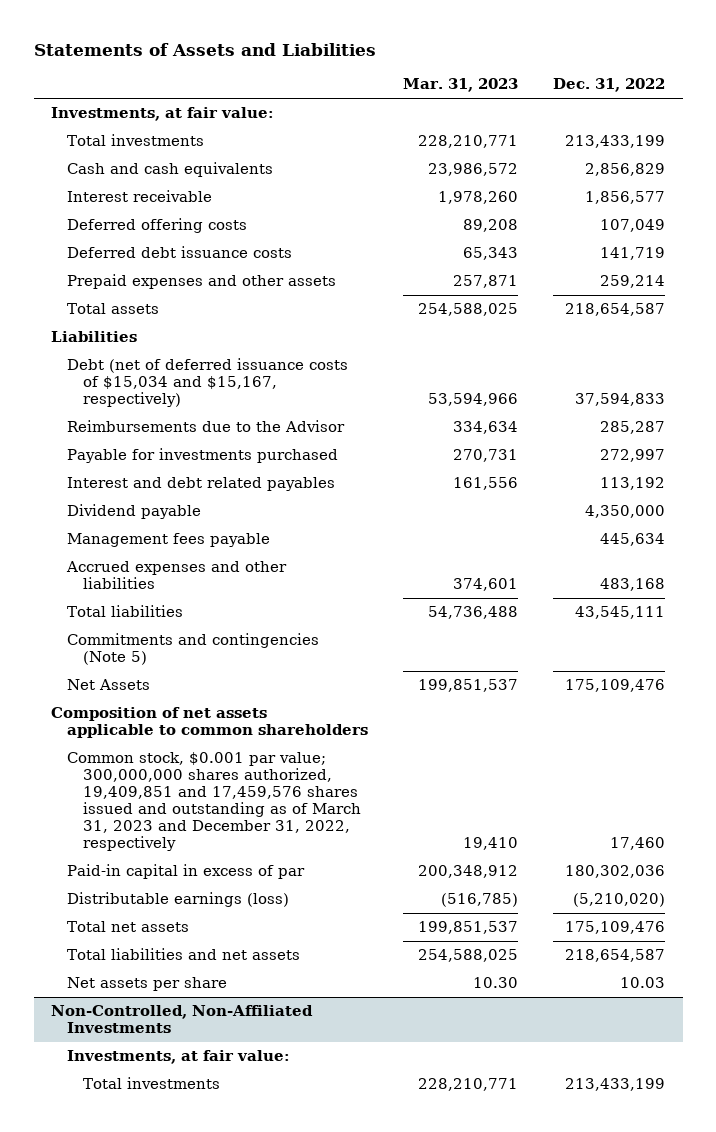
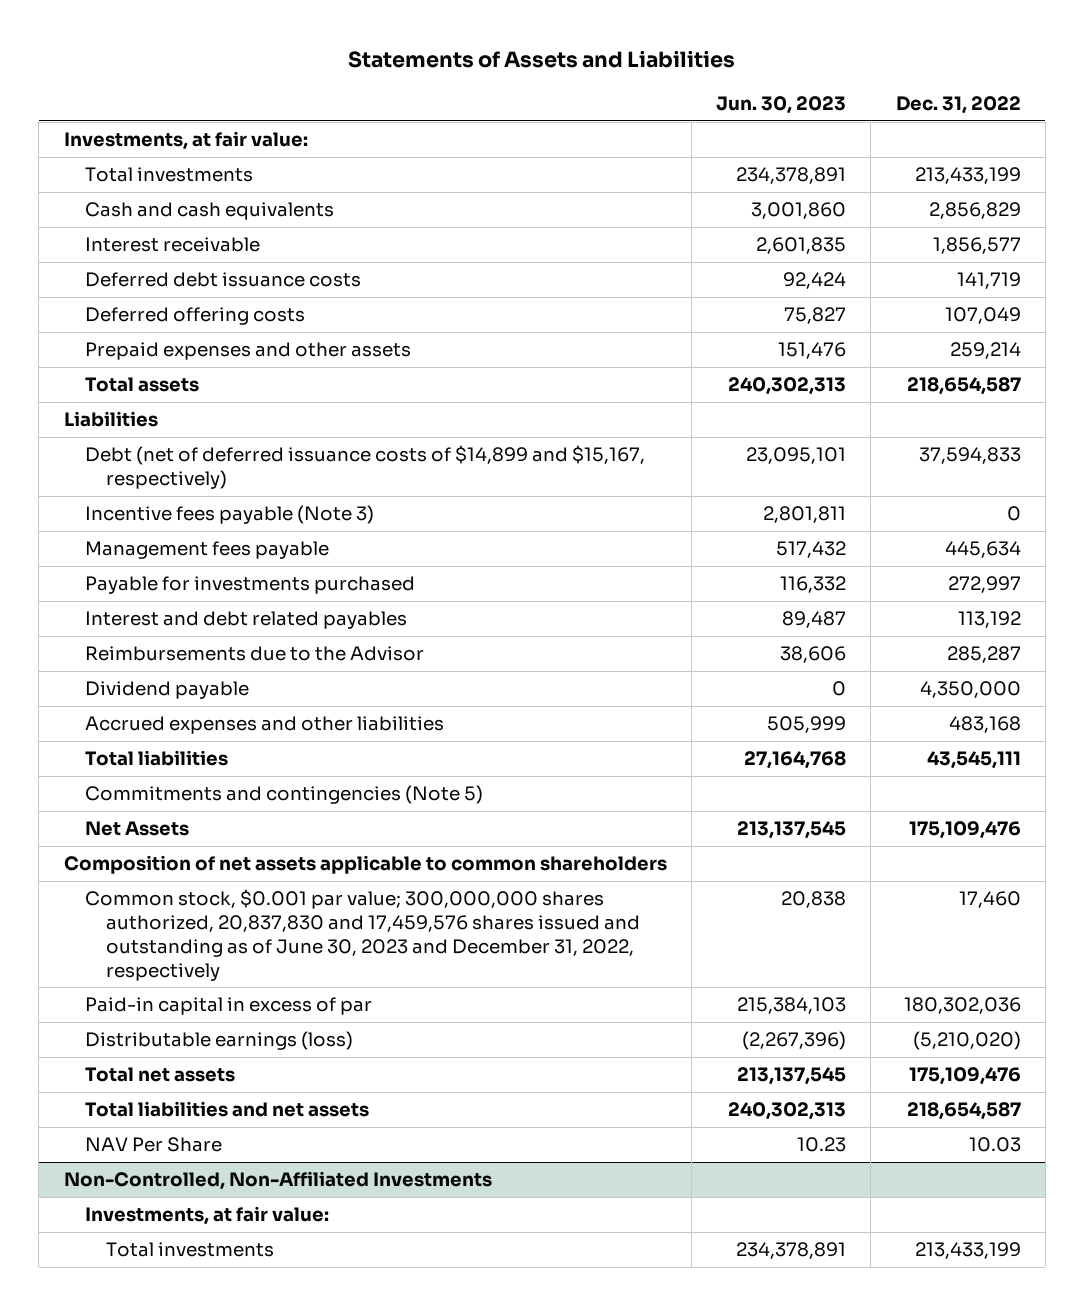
- | Mar. 31, 2023 | Dec. 31, 2022
+ | Jun. 30, 2023 | Dec. 31, 2022
moved down: Deferred offering costs | 75,827 | 107,049
- Debt (net of deferred issuance costs of $15,034 and $15,167, respectively) | 53,594,966 | 37,594,833
+ Debt (net of deferred issuance costs of $14,899 and $15,167, respectively) | 23,095,101 | 37,594,833
+ Incentive fees payable (Note 3) | 2,801,811 | 0
moved up: Management fees payable | 517,432 | 445,634
moved down: Reimbursements due to the Advisor | 38,606 | 285,287
- Common stock, $0.001 par value; 300,000,000 shares authorized, 19,409,851 and 17,459,576 shares issued and outstanding as of March 31, 2023 and December 31, 2022, respectively | 19,410 | 17,460
+ Common stock, $0.001 par value; 300,000,000 shares authorized, 20,837,830 and 17,459,576 shares issued and outstanding as of June 30, 2023 and December 31, 2022, respectively | 20,838 | 17,460
- Net assets per share | 10.30 | 10.03
+ NAV Per Share | 10.23 | 10.03

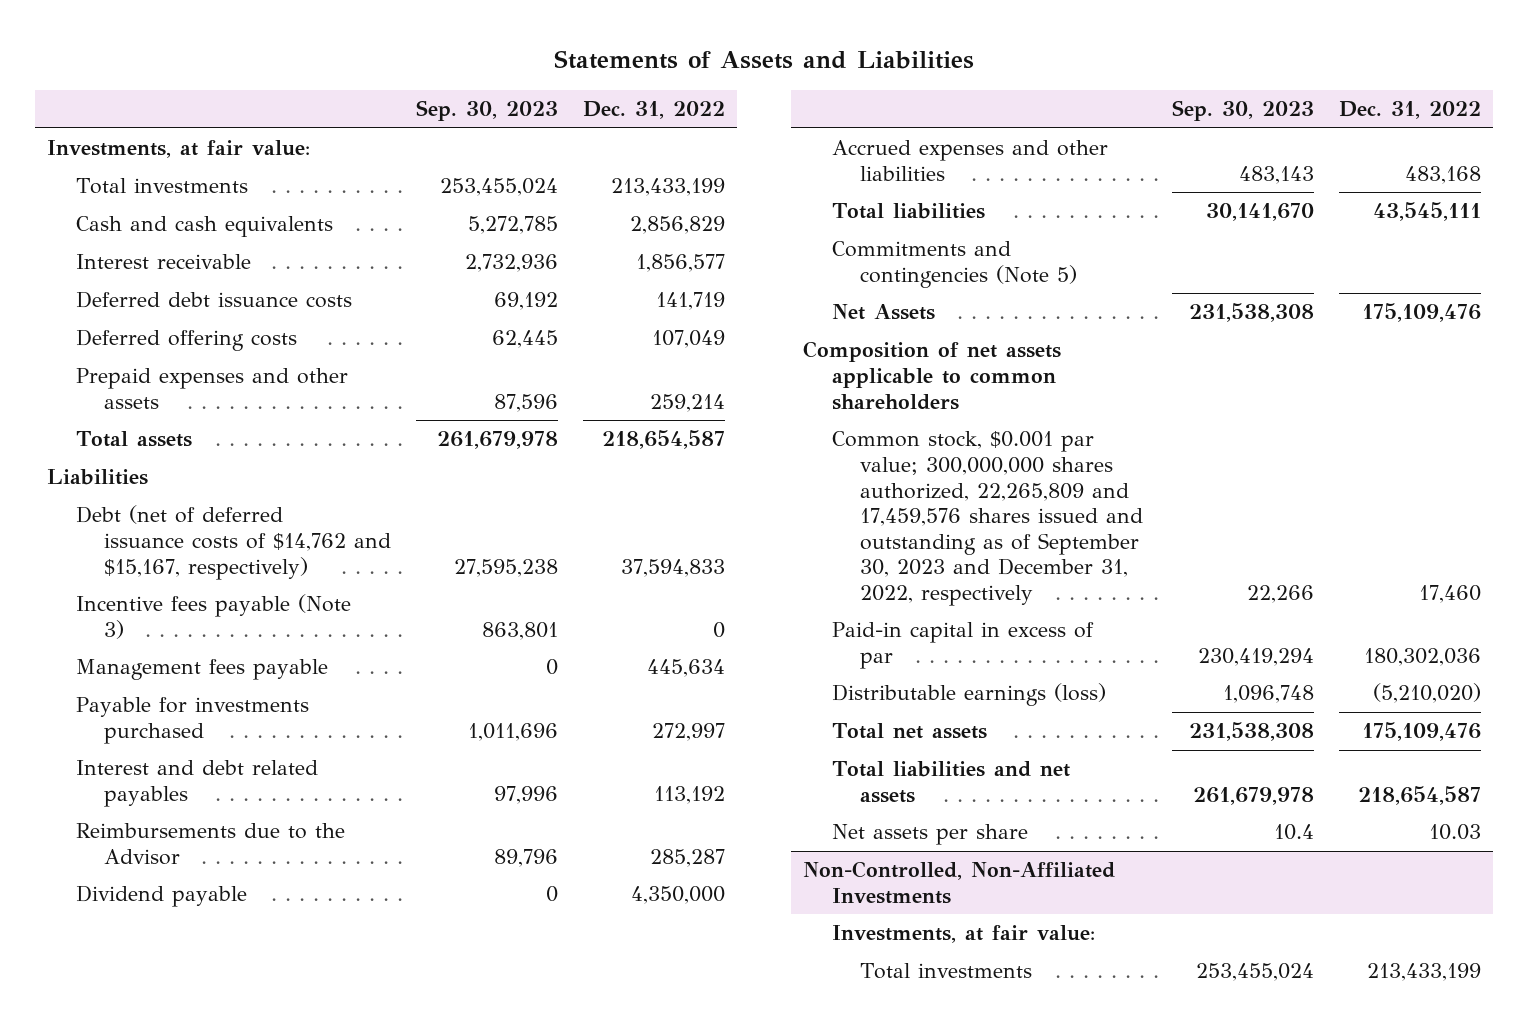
- | Jun. 30, 2023 | Dec. 31, 2022
+ | Sep. 30, 2023 | Dec. 31, 2022
- Debt (net of deferred issuance costs of $14,899 and $15,167, respectively) | 23,095,101 | 37,594,833
+ Debt (net of deferred issuance costs of $14,762 and $15,167, respectively) | 27,595,238 | 37,594,833
- Common stock, $0.001 par value; 300,000,000 shares authorized, 20,837,830 and 17,459,576 shares issued and outstanding as of June 30, 2023 and December 31, 2022, respectively | 20,838 | 17,460
+ Common stock, $0.001 par value; 300,000,000 shares authorized, 22,265,809 and 17,459,576 shares issued and outstanding as of September 30, 2023 and December 31, 2022, respectively | 22,266 | 17,460
- NAV Per Share | 10.23 | 10.03
+ Net assets per share | 10.4 | 10.03

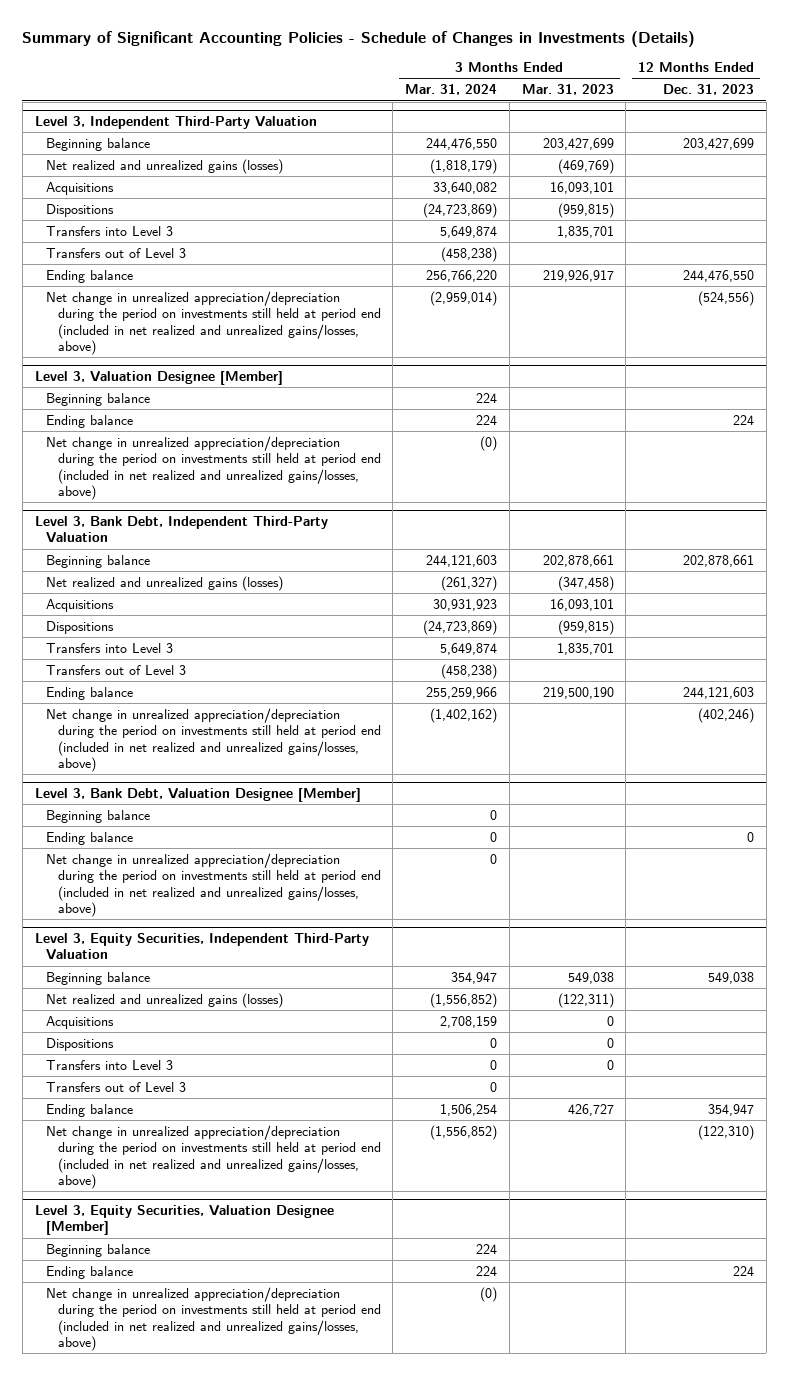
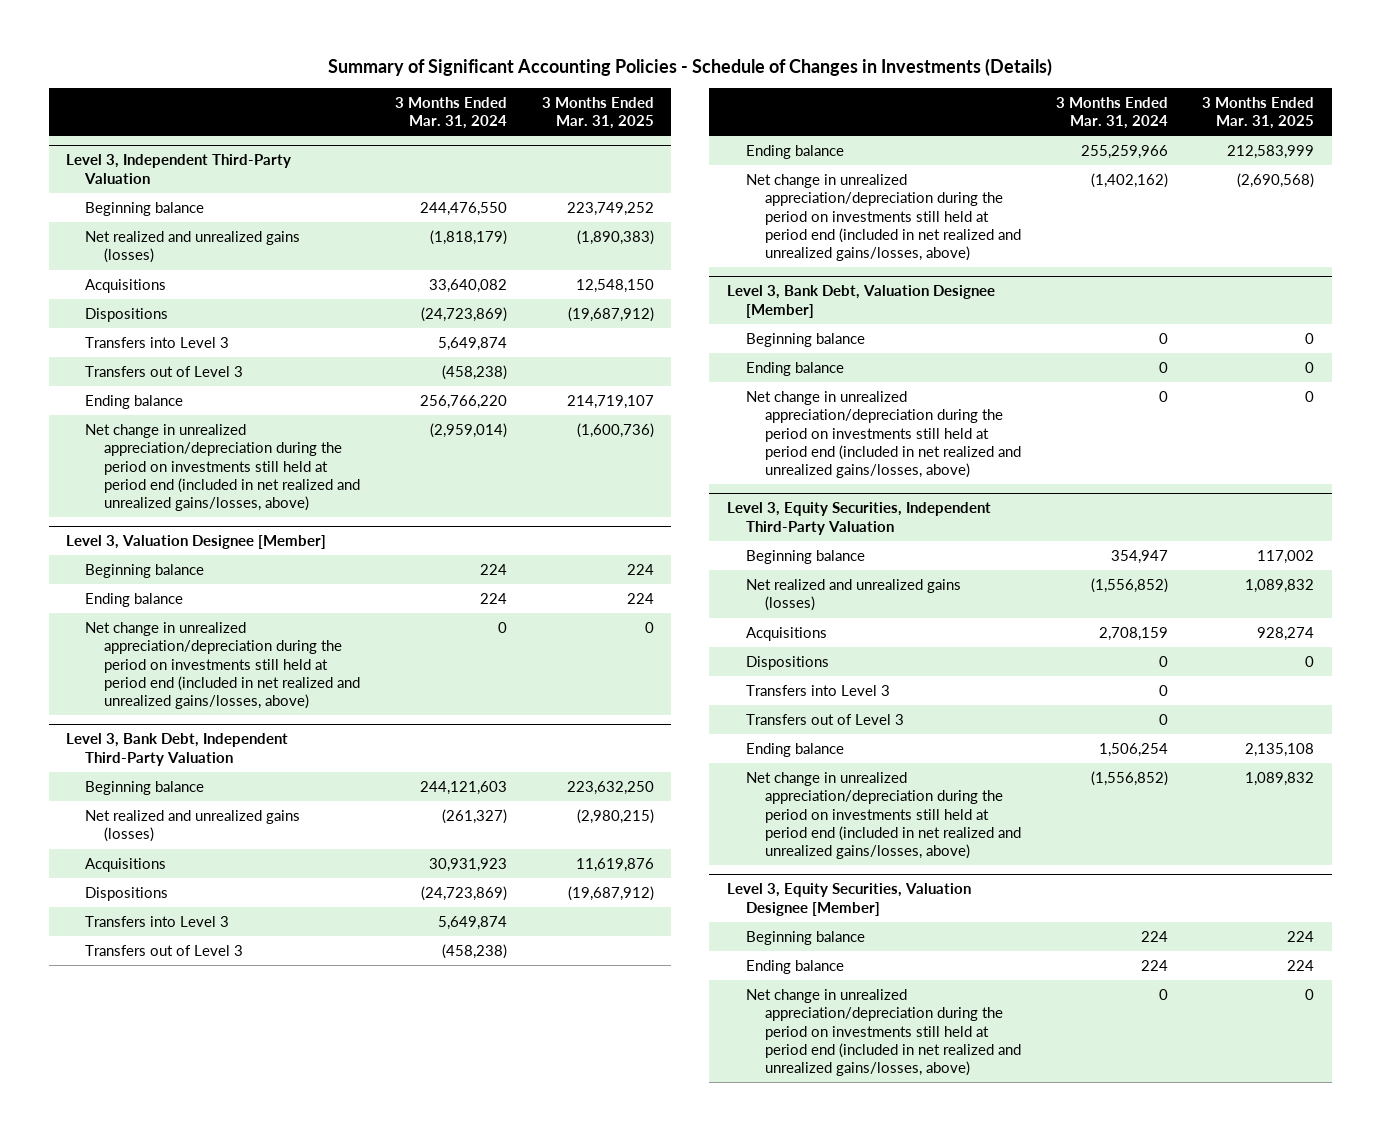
- | 3 Months Ended Mar. 31, 2024 | 3 Months Ended Mar. 31, 2023 | 12 Months Ended Dec. 31, 2023
+ | 3 Months Ended Mar. 31, 2024 | 3 Months Ended Mar. 31, 2025
@ Level 3, Valuation Designee [Member]
- Net change in unrealized appreciation/depreciation during the period on investments still held at period end (included in net realized and unrealized gains/losses, above) | (0) | |
+ Net change in unrealized appreciation/depreciation during the period on investments still held at period end (included in net realized and unrealized gains/losses, above) | 0 | 0
@ Level 3, Equity Securities, Valuation Designee [Member]
- Net change in unrealized appreciation/depreciation during the period on investments still held at period end (included in net realized and unrealized gains/losses, above) | (0) | |
+ Net change in unrealized appreciation/depreciation during the period on investments still held at period end (included in net realized and unrealized gains/losses, above) | 0 | 0

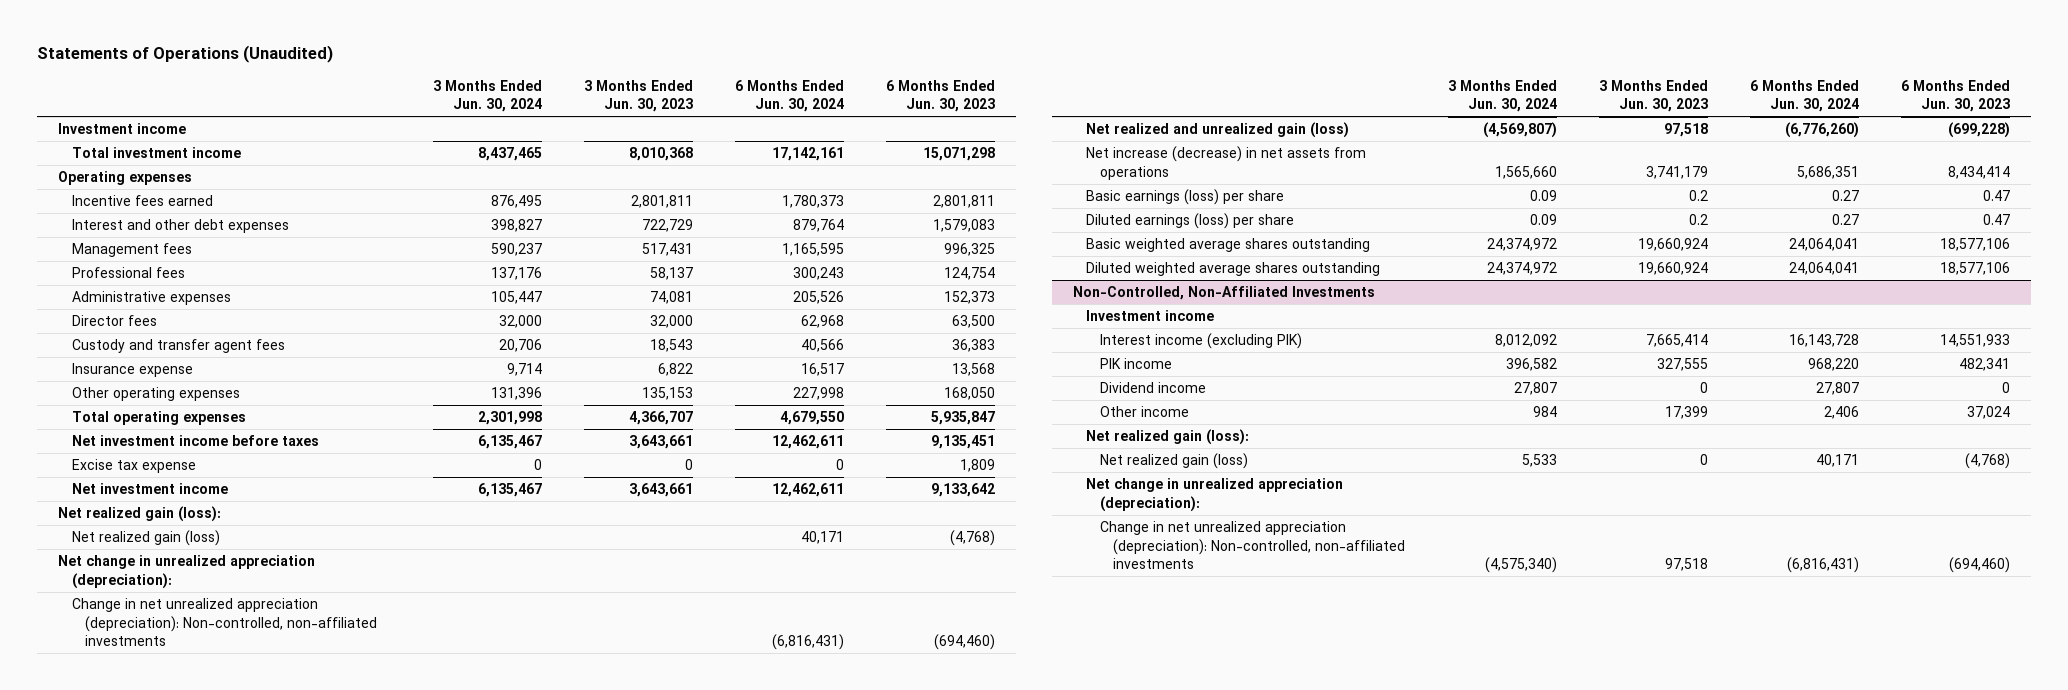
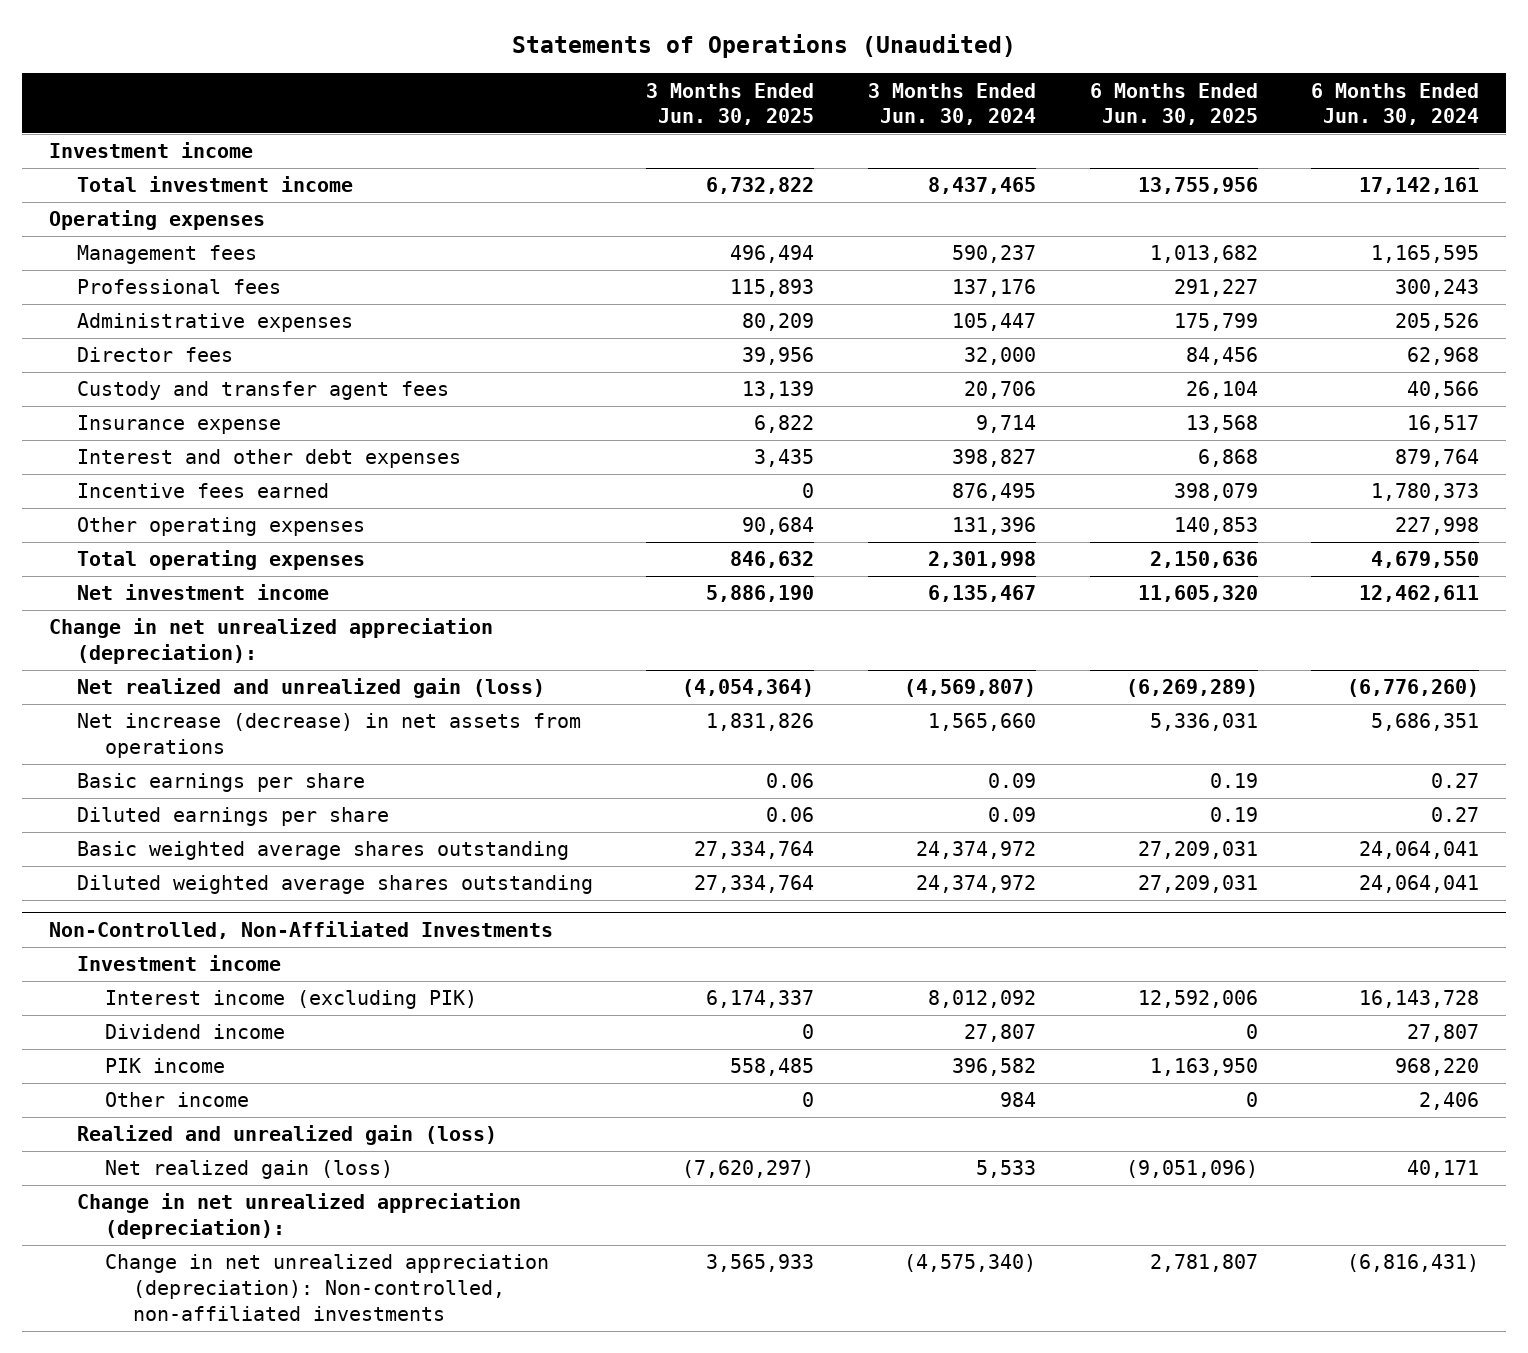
- | 3 Months Ended Jun. 30, 2024 | 3 Months Ended Jun. 30, 2023 | 6 Months Ended Jun. 30, 2024 | 6 Months Ended Jun. 30, 2023
+ | 3 Months Ended Jun. 30, 2025 | 3 Months Ended Jun. 30, 2024 | 6 Months Ended Jun. 30, 2025 | 6 Months Ended Jun. 30, 2024
moved down: Interest and other debt expenses | 3,435 | 398,827 | 6,868 | 879,764
moved down: Incentive fees earned | 0 | 876,495 | 398,079 | 1,780,373
- Net investment income before taxes | 6,135,467 | 3,643,661 | 12,462,611 | 9,135,451
- Excise tax expense | 0 | 0 | 0 | 1,809
- Net realized gain (loss):
- Net realized gain (loss) | | | 40,171 | (4,768)
- Net change in unrealized appreciation (depreciation):
- Change in net unrealized appreciation (depreciation): Non-controlled, non-affiliated investments | | | (6,816,431) | (694,460)
+ Change in net unrealized appreciation (depreciation):
- Basic earnings (loss) per share | 0.09 | 0.2 | 0.27 | 0.47
- Diluted earnings (loss) per share | 0.09 | 0.2 | 0.27 | 0.47
+ Basic earnings per share | 0.06 | 0.09 | 0.19 | 0.27
+ Diluted earnings per share | 0.06 | 0.09 | 0.19 | 0.27
@ Non-Controlled, Non-Affiliated Investments
moved down: PIK income | 558,485 | 396,582 | 1,163,950 | 968,220
- Net realized gain (loss):
+ Realized and unrealized gain (loss)
- Net change in unrealized appreciation (depreciation):
+ Change in net unrealized appreciation (depreciation):

